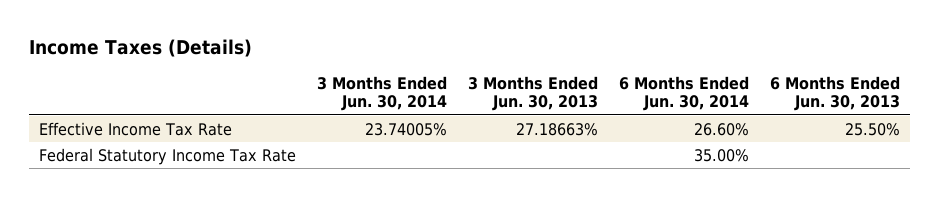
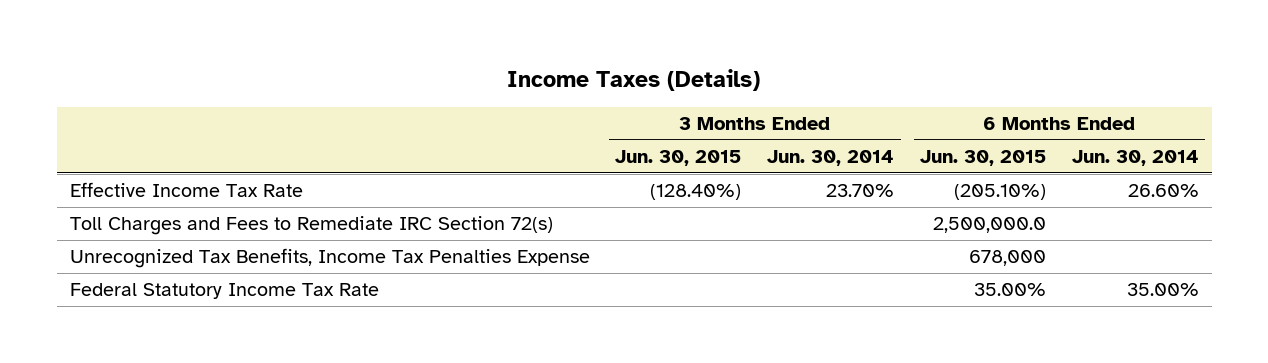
- | 3 Months Ended Jun. 30, 2014 | 3 Months Ended Jun. 30, 2013 | 6 Months Ended Jun. 30, 2014 | 6 Months Ended Jun. 30, 2013
+ | 3 Months Ended Jun. 30, 2015 | 3 Months Ended Jun. 30, 2014 | 6 Months Ended Jun. 30, 2015 | 6 Months Ended Jun. 30, 2014
- Effective Income Tax Rate | 23.74005% | 27.18663% | 26.60% | 25.50%
+ Effective Income Tax Rate | (128.40%) | 23.70% | (205.10%) | 26.60%
+ Toll Charges and Fees to Remediate IRC Section 72(s) | | | 2,500,000.0 |
+ Unrecognized Tax Benefits, Income Tax Penalties Expense | | | 678,000 |

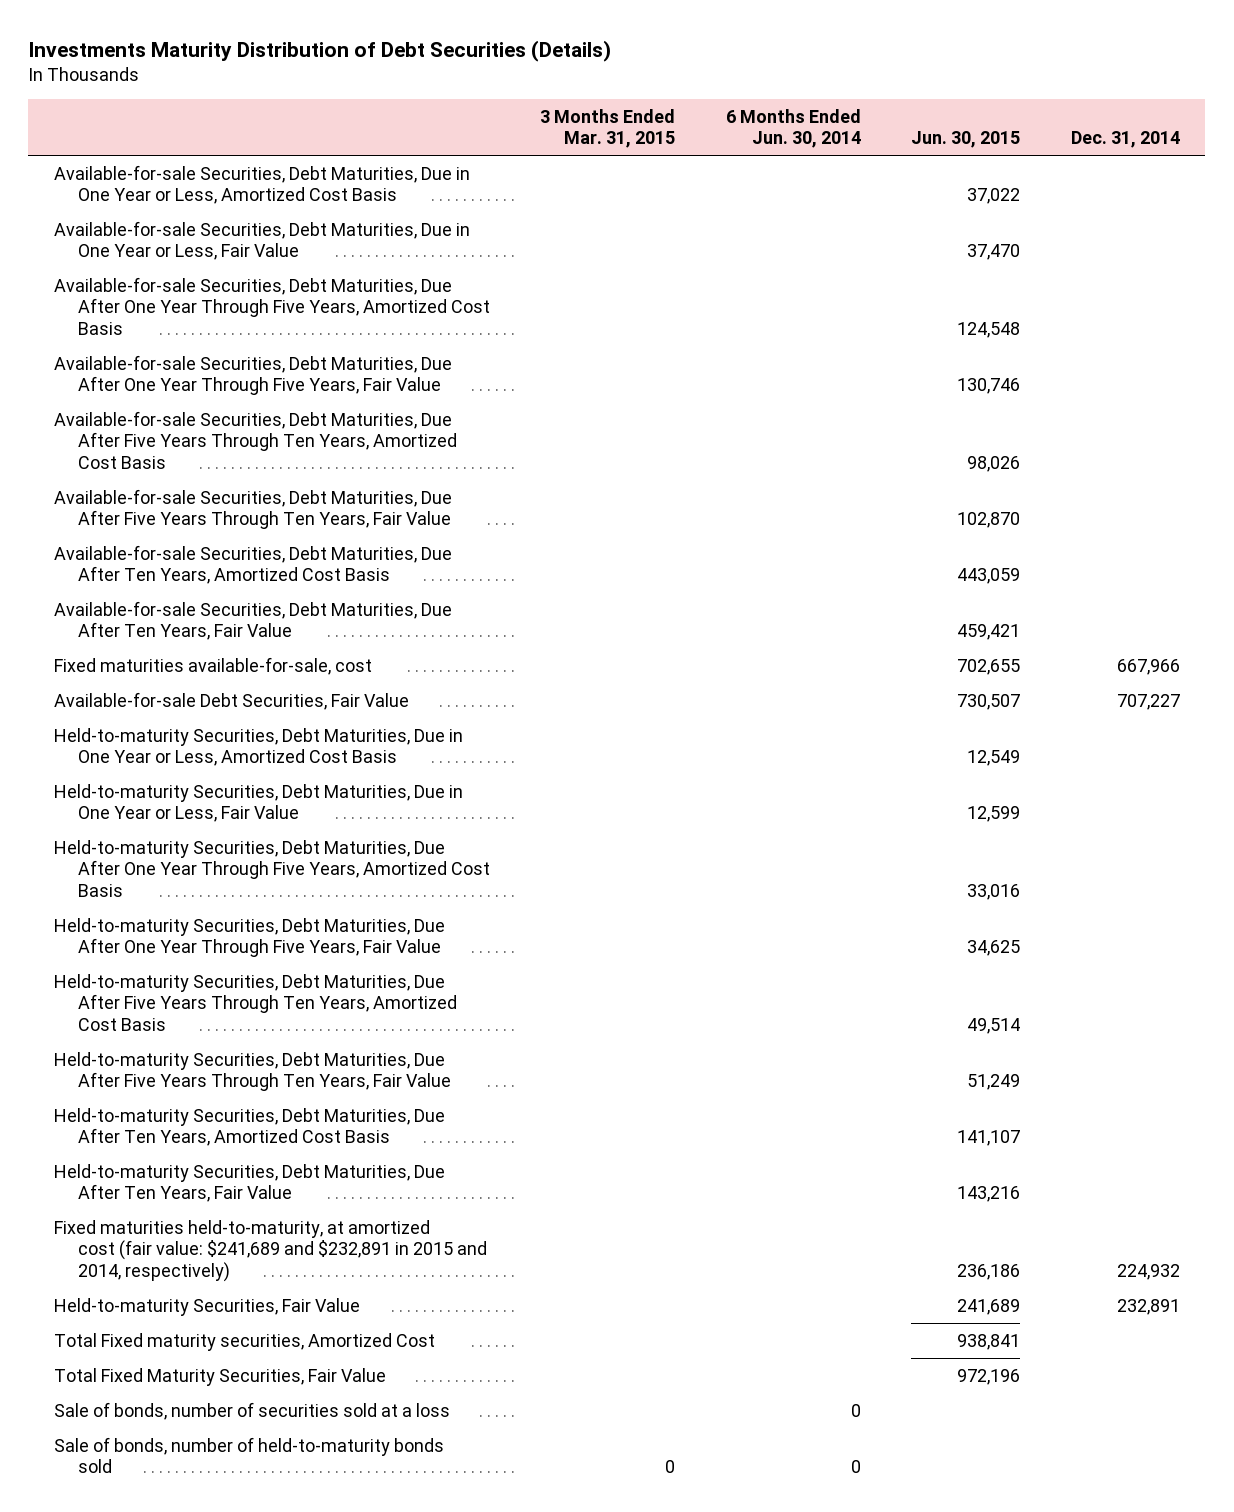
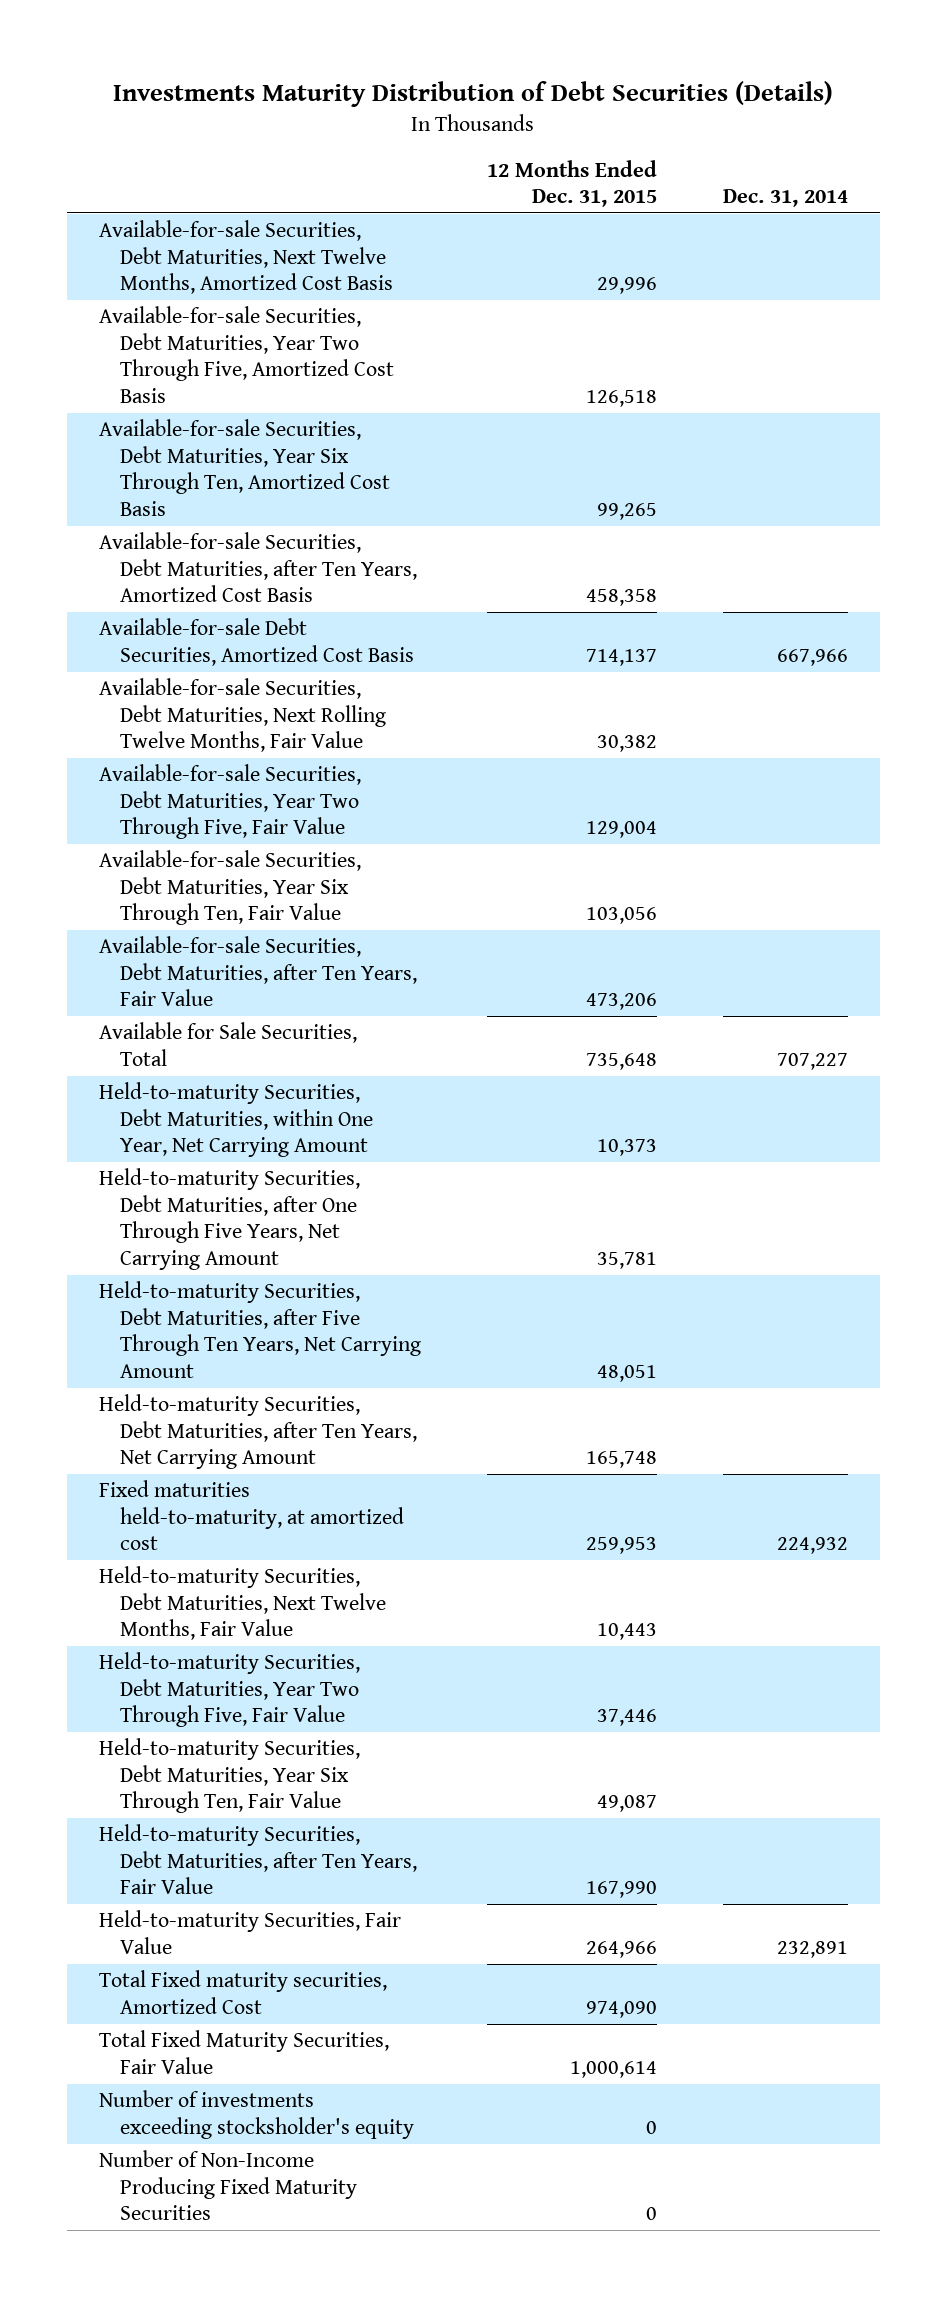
- | 3 Months Ended Mar. 31, 2015 | 6 Months Ended Jun. 30, 2014 | Jun. 30, 2015 | Dec. 31, 2014
+ | 12 Months Ended Dec. 31, 2015 | Dec. 31, 2014
- Available-for-sale Securities, Debt Maturities, Due in One Year or Less, Amortized Cost Basis | | | 37,022 |
- Available-for-sale Securities, Debt Maturities, Due in One Year or Less, Fair Value | | | 37,470 |
- Available-for-sale Securities, Debt Maturities, Due After One Year Through Five Years, Amortized Cost Basis | | | 124,548 |
- Available-for-sale Securities, Debt Maturities, Due After One Year Through Five Years, Fair Value | | | 130,746 |
- Available-for-sale Securities, Debt Maturities, Due After Five Years Through Ten Years, Amortized Cost Basis | | | 98,026 |
- Available-for-sale Securities, Debt Maturities, Due After Five Years Through Ten Years, Fair Value | | | 102,870 |
- Available-for-sale Securities, Debt Maturities, Due After Ten Years, Amortized Cost Basis | | | 443,059 |
- Available-for-sale Securities, Debt Maturities, Due After Ten Years, Fair Value | | | 459,421 |
- Fixed maturities available-for-sale, cost | | | 702,655 | 667,966
- Available-for-sale Debt Securities, Fair Value | | | 730,507 | 707,227
- Held-to-maturity Securities, Debt Maturities, Due in One Year or Less, Amortized Cost Basis | | | 12,549 |
- Held-to-maturity Securities, Debt Maturities, Due in One Year or Less, Fair Value | | | 12,599 |
- Held-to-maturity Securities, Debt Maturities, Due After One Year Through Five Years, Amortized Cost Basis | | | 33,016 |
- Held-to-maturity Securities, Debt Maturities, Due After One Year Through Five Years, Fair Value | | | 34,625 |
- Held-to-maturity Securities, Debt Maturities, Due After Five Years Through Ten Years, Amortized Cost Basis | | | 49,514 |
- Held-to-maturity Securities, Debt Maturities, Due After Five Years Through Ten Years, Fair Value | | | 51,249 |
- Held-to-maturity Securities, Debt Maturities, Due After Ten Years, Amortized Cost Basis | | | 141,107 |
- Held-to-maturity Securities, Debt Maturities, Due After Ten Years, Fair Value | | | 143,216 |
- Fixed maturities held-to-maturity, at amortized cost (fair value: $241,689 and $232,891 in 2015 and 2014, respectively) | | | 236,186 | 224,932
+ Available-for-sale Securities, Debt Maturities, Next Twelve Months, Amortized Cost Basis | 29,996 |
+ Available-for-sale Securities, Debt Maturities, Year Two Through Five, Amortized Cost Basis | 126,518 |
+ Available-for-sale Securities, Debt Maturities, Year Six Through Ten, Amortized Cost Basis | 99,265 |
+ Available-for-sale Securities, Debt Maturities, after Ten Years, Amortized Cost Basis | 458,358 |
+ Available-for-sale Debt Securities, Amortized Cost Basis | 714,137 | 667,966
+ Available-for-sale Securities, Debt Maturities, Next Rolling Twelve Months, Fair Value | 30,382 |
+ Available-for-sale Securities, Debt Maturities, Year Two Through Five, Fair Value | 129,004 |
+ Available-for-sale Securities, Debt Maturities, Year Six Through Ten, Fair Value | 103,056 |
+ Available-for-sale Securities, Debt Maturities, after Ten Years, Fair Value | 473,206 |
+ Available for Sale Securities, Total | 735,648 | 707,227
+ Held-to-maturity Securities, Debt Maturities, within One Year, Net Carrying Amount | 10,373 |
+ Held-to-maturity Securities, Debt Maturities, after One Through Five Years, Net Carrying Amount | 35,781 |
+ Held-to-maturity Securities, Debt Maturities, after Five Through Ten Years, Net Carrying Amount | 48,051 |
+ Held-to-maturity Securities, Debt Maturities, after Ten Years, Net Carrying Amount | 165,748 |
+ Fixed maturities held-to-maturity, at amortized cost | 259,953 | 224,932
+ Held-to-maturity Securities, Debt Maturities, Next Twelve Months, Fair Value | 10,443 |
+ Held-to-maturity Securities, Debt Maturities, Year Two Through Five, Fair Value | 37,446 |
+ Held-to-maturity Securities, Debt Maturities, Year Six Through Ten, Fair Value | 49,087 |
+ Held-to-maturity Securities, Debt Maturities, after Ten Years, Fair Value | 167,990 |
- Sale of bonds, number of securities sold at a loss | | 0 | |
- Sale of bonds, number of held-to-maturity bonds sold | 0 | 0 | |
+ Number of investments exceeding stocksholder's equity | 0 |
+ Number of Non-Income Producing Fixed Maturity Securities | 0 |

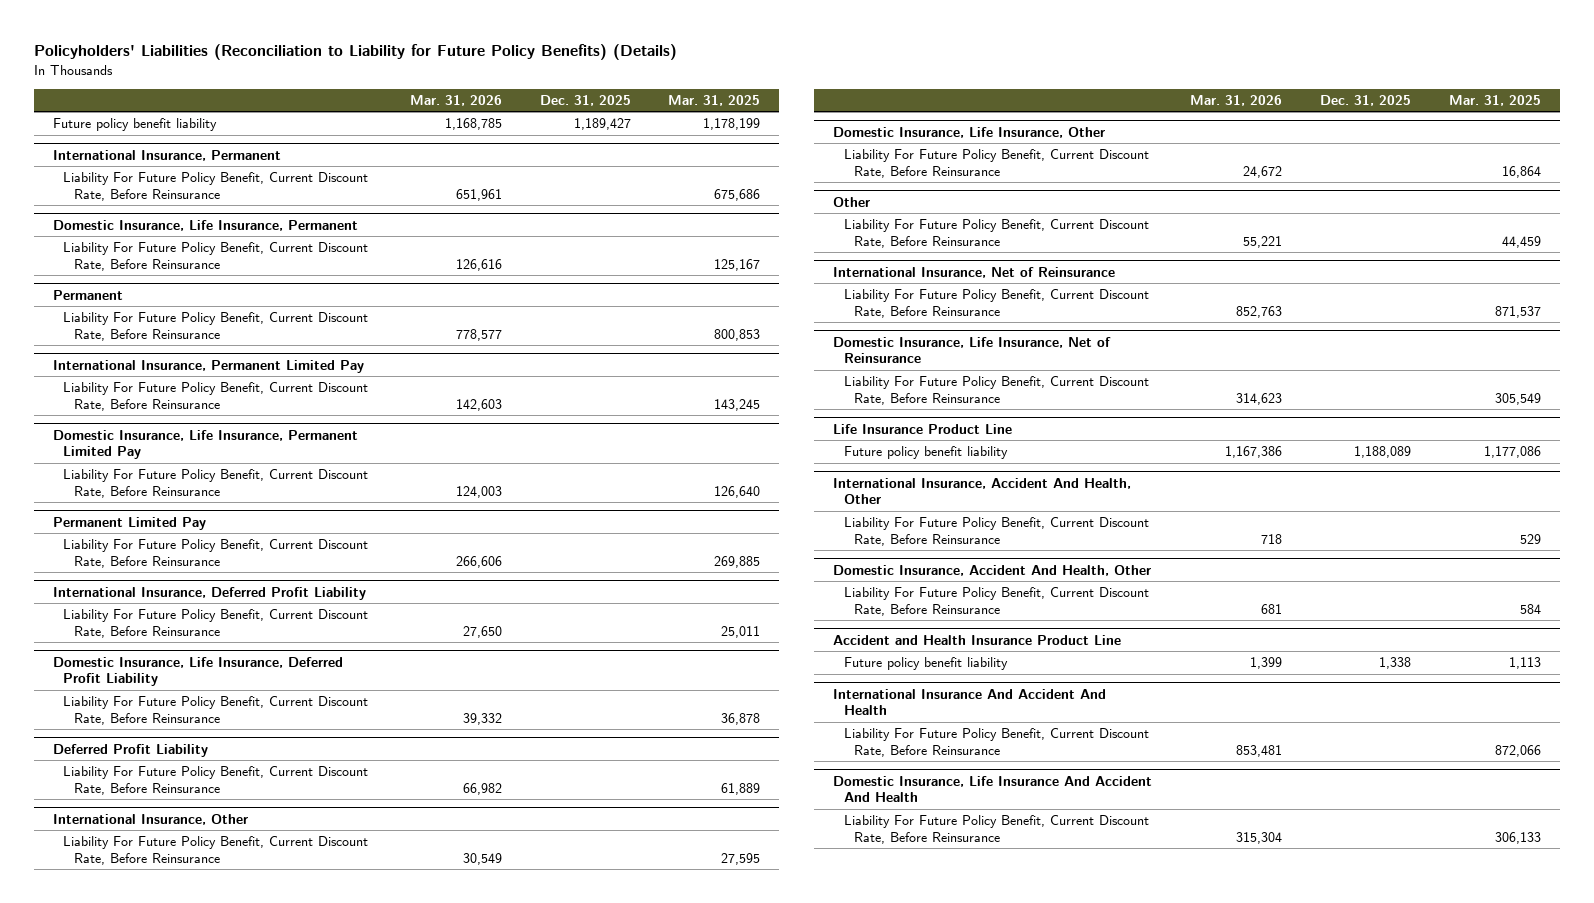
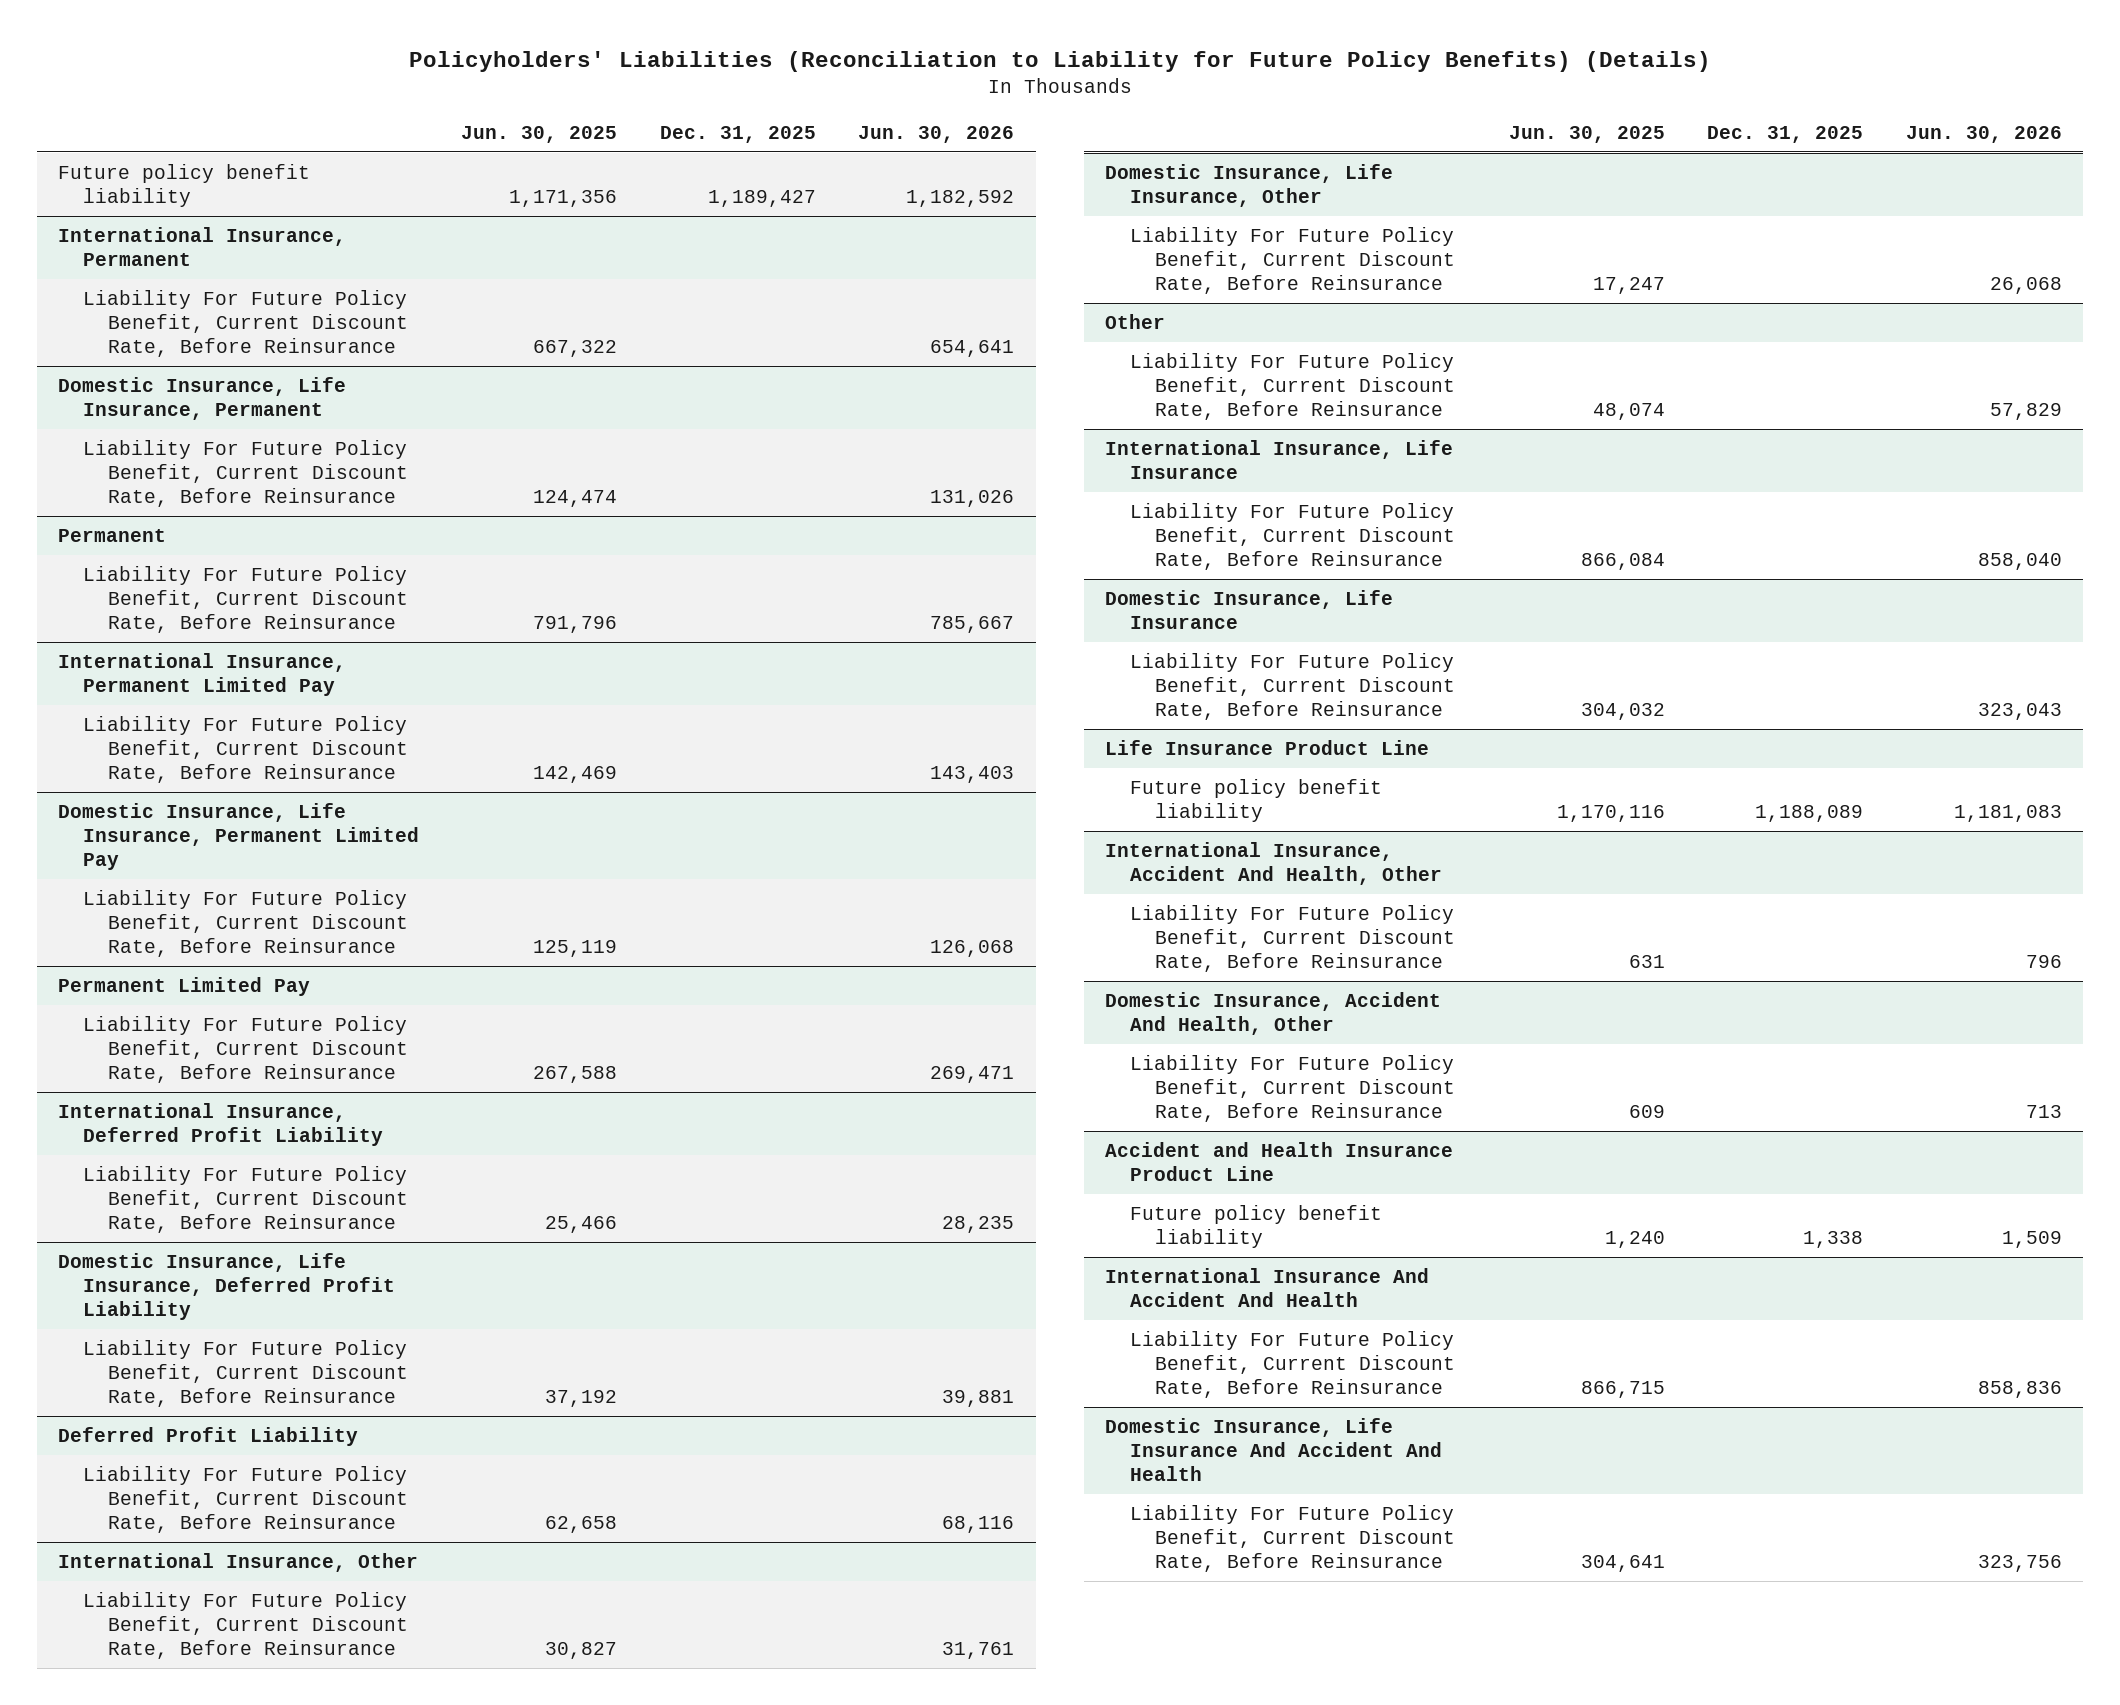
- | Mar. 31, 2026 | Dec. 31, 2025 | Mar. 31, 2025
+ | Jun. 30, 2025 | Dec. 31, 2025 | Jun. 30, 2026
- International Insurance, Net of Reinsurance
+ International Insurance, Life Insurance
- Domestic Insurance, Life Insurance, Net of Reinsurance
+ Domestic Insurance, Life Insurance

